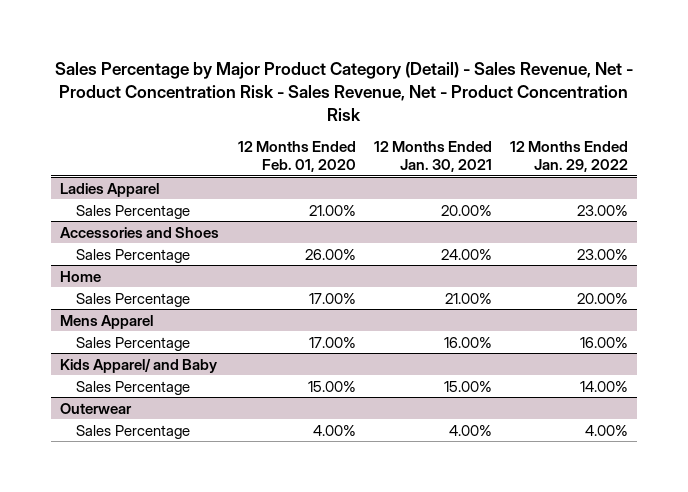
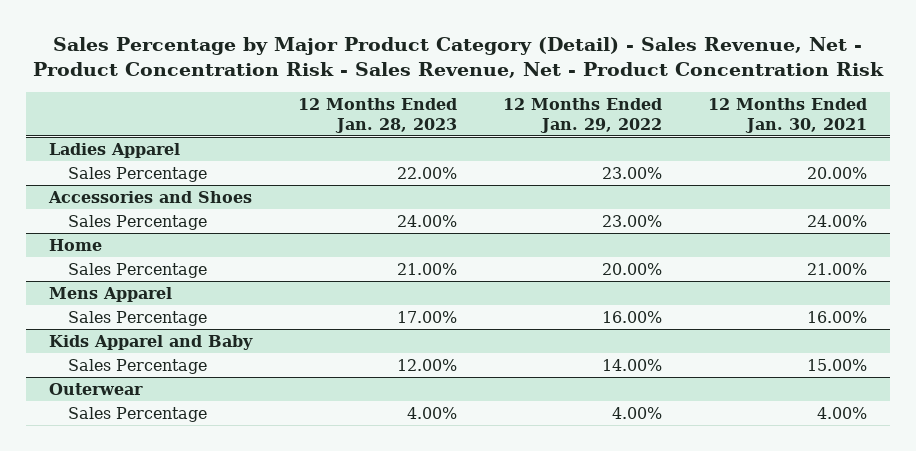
- | 12 Months Ended Feb. 01, 2020 | 12 Months Ended Jan. 30, 2021 | 12 Months Ended Jan. 29, 2022
+ | 12 Months Ended Jan. 28, 2023 | 12 Months Ended Jan. 29, 2022 | 12 Months Ended Jan. 30, 2021
- Kids Apparel/ and Baby
+ Kids Apparel and Baby

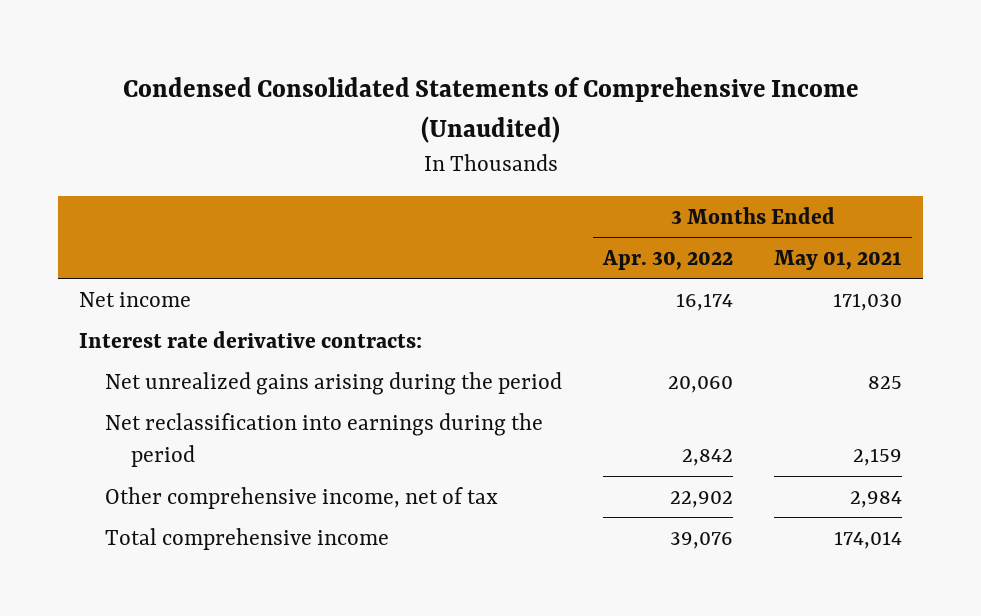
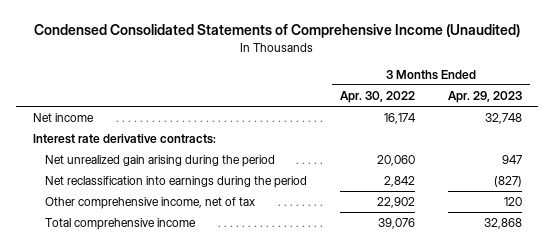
- | 3 Months Ended Apr. 30, 2022 | 3 Months Ended May 01, 2021
+ | 3 Months Ended Apr. 30, 2022 | 3 Months Ended Apr. 29, 2023
- Net unrealized gains arising during the period | 20,060 | 825
+ Net unrealized gain arising during the period | 20,060 | 947

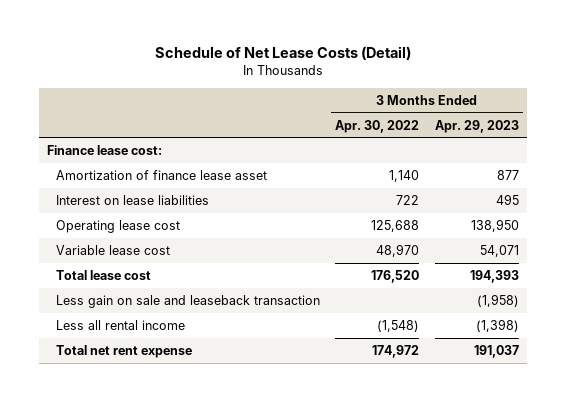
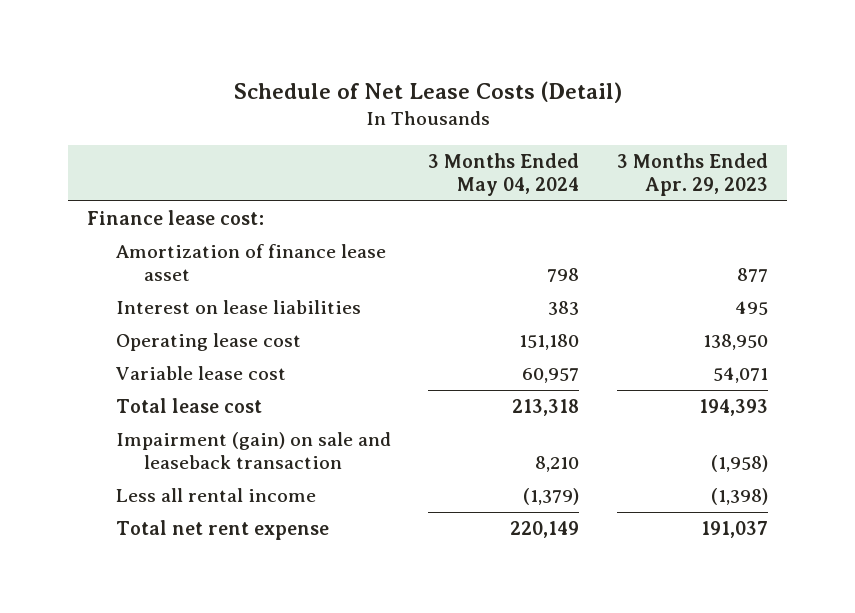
- | 3 Months Ended Apr. 30, 2022 | 3 Months Ended Apr. 29, 2023
+ | 3 Months Ended May 04, 2024 | 3 Months Ended Apr. 29, 2023
- Less gain on sale and leaseback transaction | | (1,958)
+ Impairment (gain) on sale and leaseback transaction | 8,210 | (1,958)

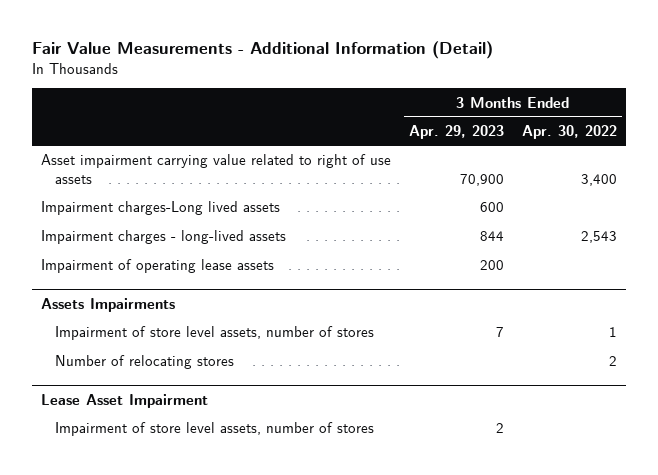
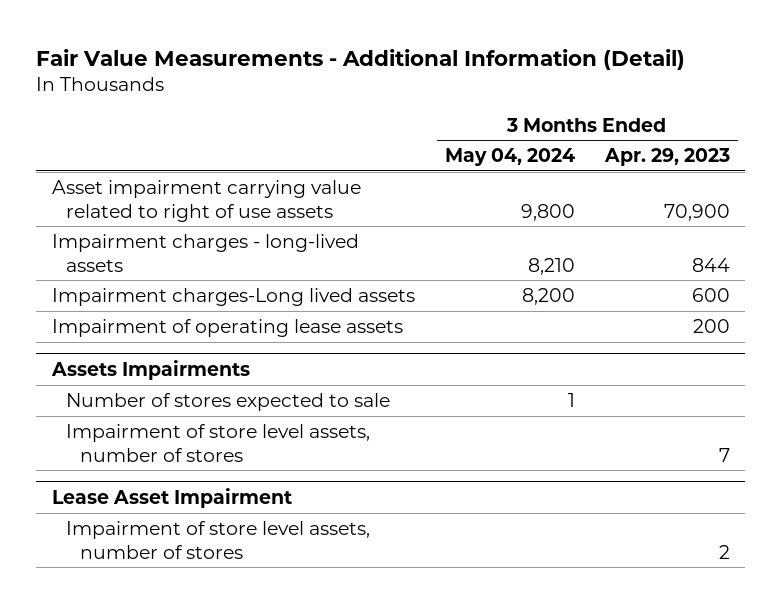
- | 3 Months Ended Apr. 29, 2023 | 3 Months Ended Apr. 30, 2022
+ | 3 Months Ended May 04, 2024 | 3 Months Ended Apr. 29, 2023
moved down: Impairment charges-Long lived assets | 8,200 | 600
@ Assets Impairments
+ Number of stores expected to sale | 1 |
- Number of relocating stores | | 2

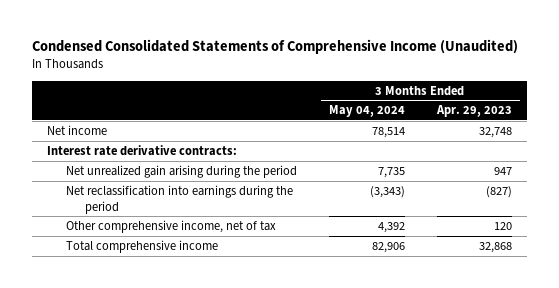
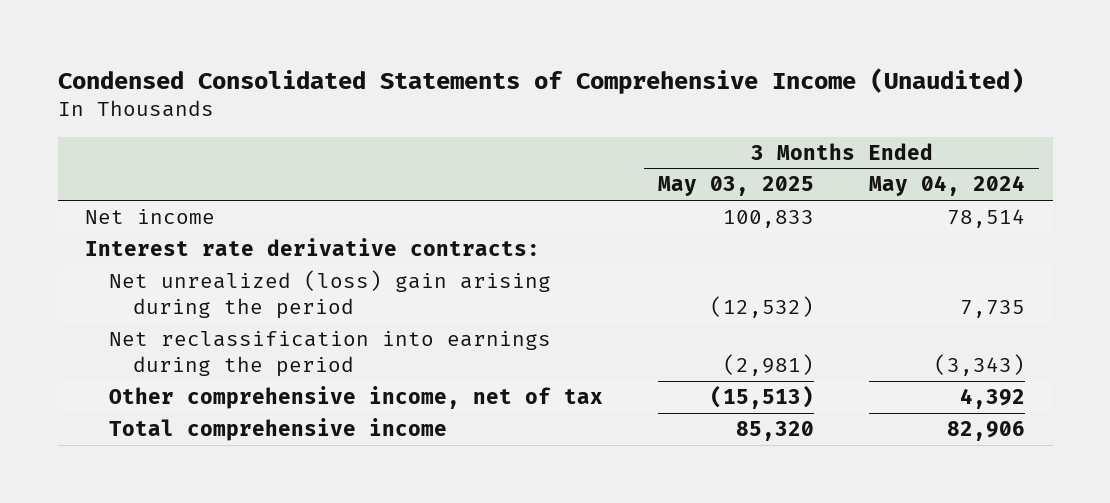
- | 3 Months Ended May 04, 2024 | 3 Months Ended Apr. 29, 2023
+ | 3 Months Ended May 03, 2025 | 3 Months Ended May 04, 2024
- Net unrealized gain arising during the period | 7,735 | 947
+ Net unrealized (loss) gain arising during the period | (12,532) | 7,735

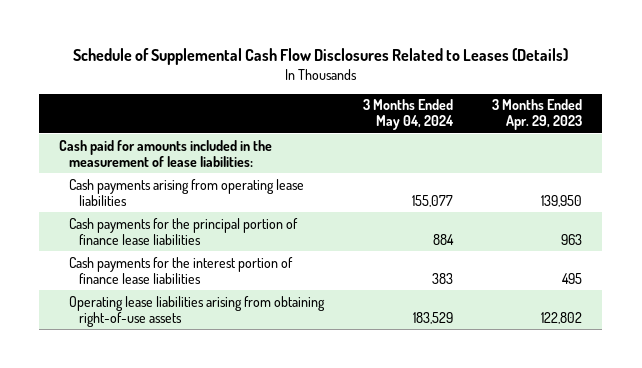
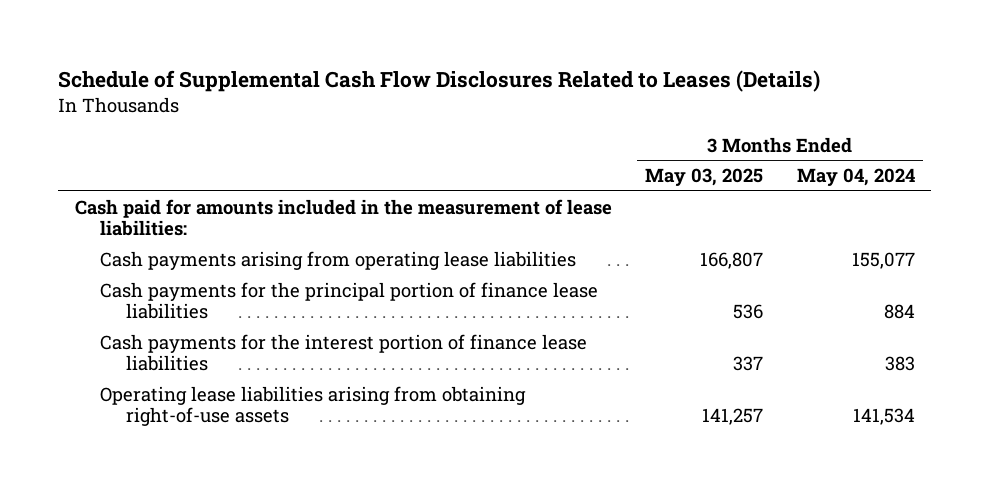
- | 3 Months Ended May 04, 2024 | 3 Months Ended Apr. 29, 2023
+ | 3 Months Ended May 03, 2025 | 3 Months Ended May 04, 2024
- Operating lease liabilities arising from obtaining right-of-use assets | 183,529 | 122,802
+ Operating lease liabilities arising from obtaining right-of-use assets | 141,257 | 141,534

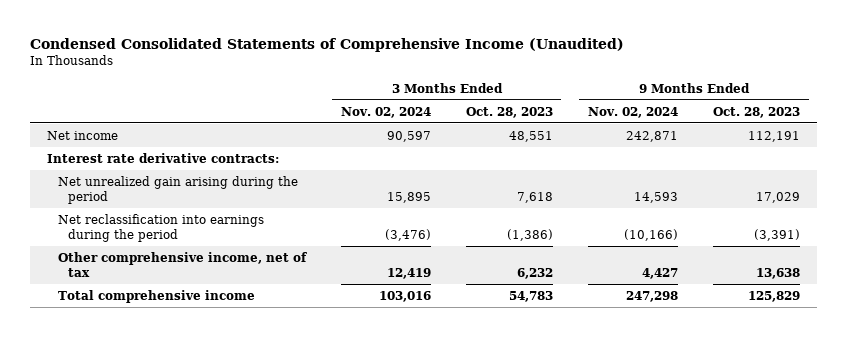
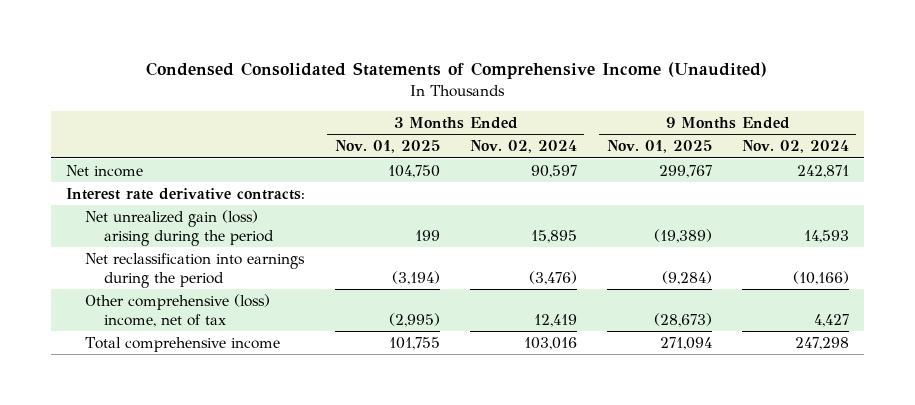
- | 3 Months Ended Nov. 02, 2024 | 3 Months Ended Oct. 28, 2023 | 9 Months Ended Nov. 02, 2024 | 9 Months Ended Oct. 28, 2023
+ | 3 Months Ended Nov. 01, 2025 | 3 Months Ended Nov. 02, 2024 | 9 Months Ended Nov. 01, 2025 | 9 Months Ended Nov. 02, 2024
- Net unrealized gain arising during the period | 15,895 | 7,618 | 14,593 | 17,029
+ Net unrealized gain (loss) arising during the period | 199 | 15,895 | (19,389) | 14,593
- Other comprehensive income, net of tax | 12,419 | 6,232 | 4,427 | 13,638
+ Other comprehensive (loss) income, net of tax | (2,995) | 12,419 | (28,673) | 4,427

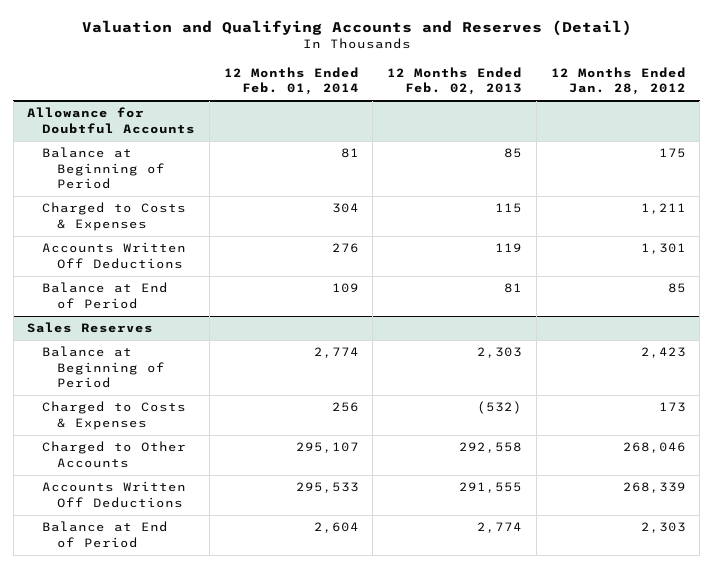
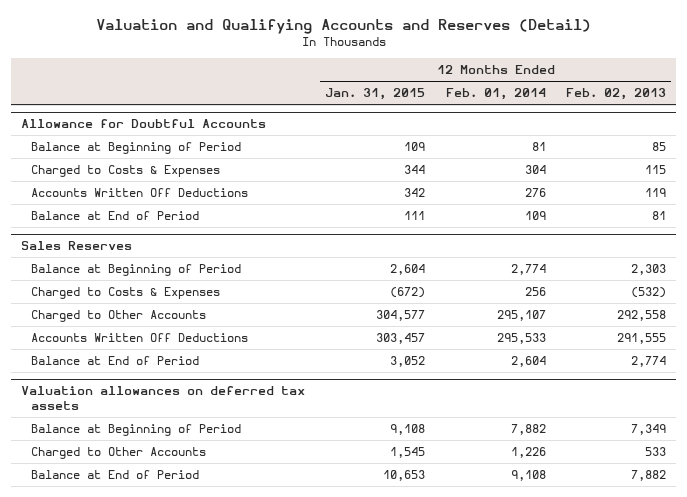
- | 12 Months Ended Feb. 01, 2014 | 12 Months Ended Feb. 02, 2013 | 12 Months Ended Jan. 28, 2012
+ | 12 Months Ended Jan. 31, 2015 | 12 Months Ended Feb. 01, 2014 | 12 Months Ended Feb. 02, 2013
+ Valuation allowances on deferred tax assets
+ Balance at Beginning of Period | 9,108 | 7,882 | 7,349
+ Charged to Other Accounts | 1,545 | 1,226 | 533
+ Balance at End of Period | 10,653 | 9,108 | 7,882

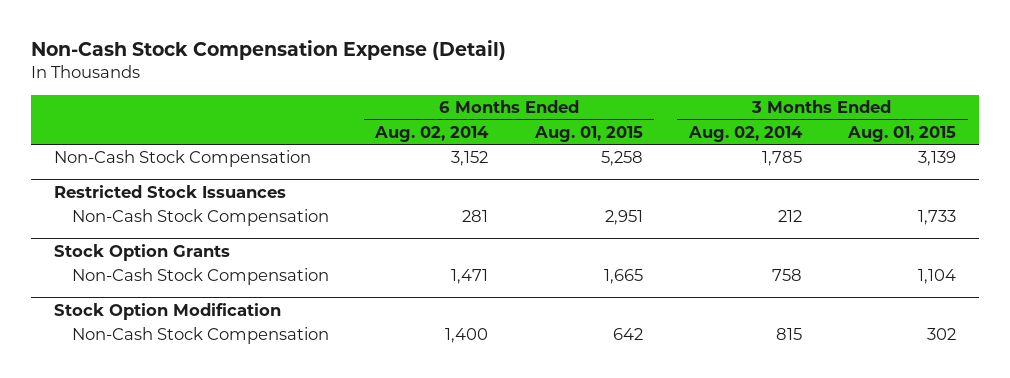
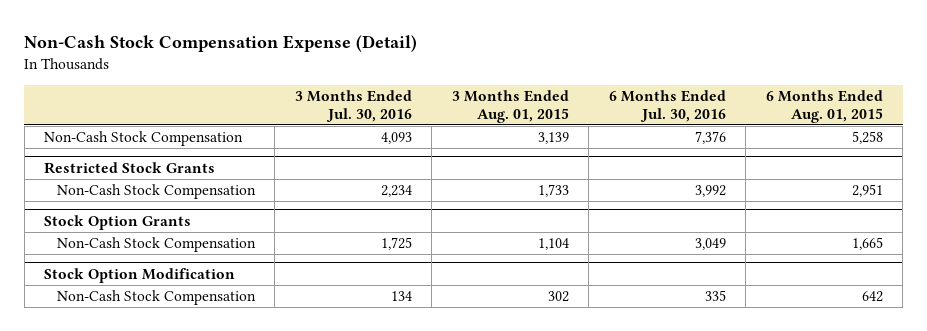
- | 6 Months Ended Aug. 02, 2014 | 6 Months Ended Aug. 01, 2015 | 3 Months Ended Aug. 02, 2014 | 3 Months Ended Aug. 01, 2015
+ | 3 Months Ended Jul. 30, 2016 | 3 Months Ended Aug. 01, 2015 | 6 Months Ended Jul. 30, 2016 | 6 Months Ended Aug. 01, 2015
- Restricted Stock Issuances
+ Restricted Stock Grants

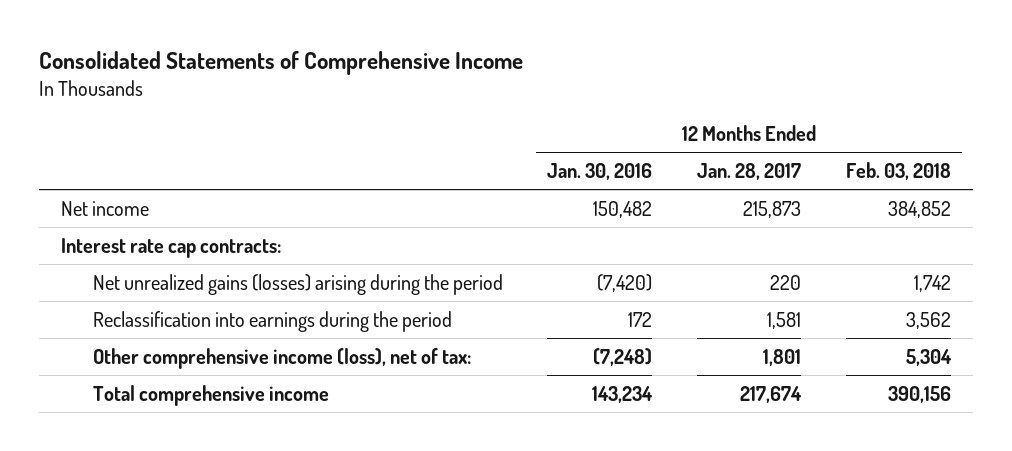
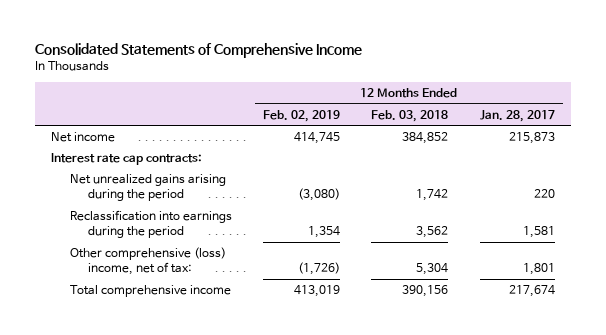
- | 12 Months Ended Jan. 30, 2016 | 12 Months Ended Jan. 28, 2017 | 12 Months Ended Feb. 03, 2018
+ | 12 Months Ended Feb. 02, 2019 | 12 Months Ended Feb. 03, 2018 | 12 Months Ended Jan. 28, 2017
- Net unrealized gains (losses) arising during the period | (7,420) | 220 | 1,742
+ Net unrealized gains arising during the period | (3,080) | 1,742 | 220
- Other comprehensive income (loss), net of tax: | (7,248) | 1,801 | 5,304
+ Other comprehensive (loss) income, net of tax: | (1,726) | 5,304 | 1,801

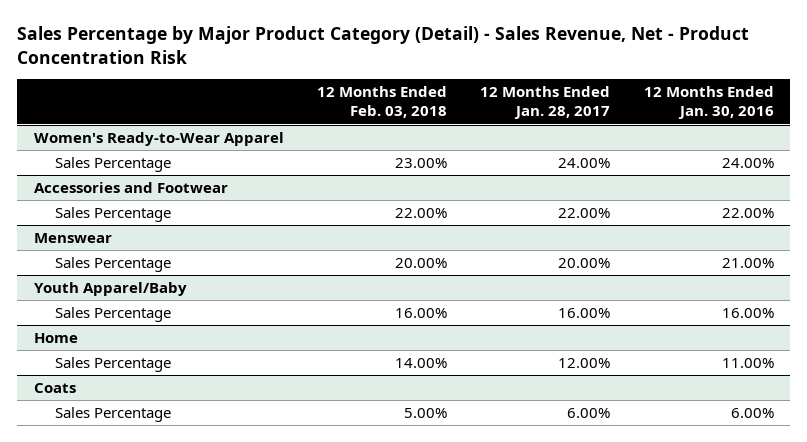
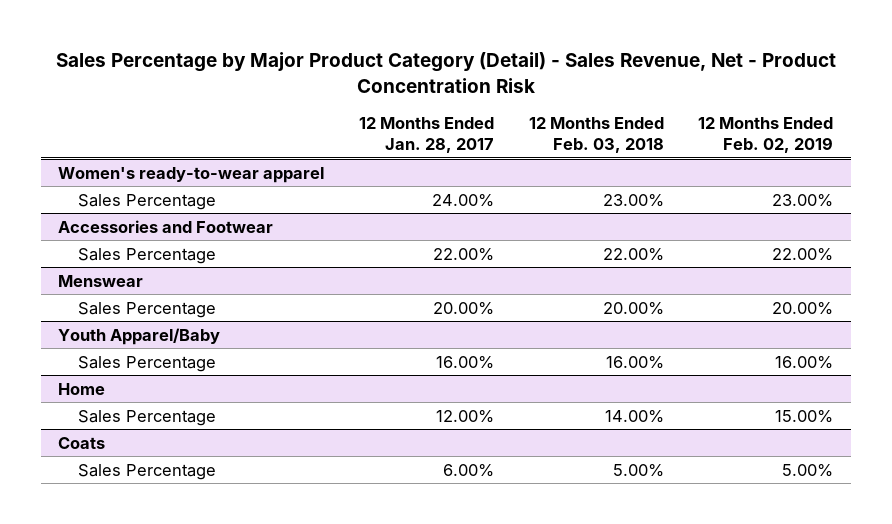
- | 12 Months Ended Feb. 03, 2018 | 12 Months Ended Jan. 28, 2017 | 12 Months Ended Jan. 30, 2016
+ | 12 Months Ended Jan. 28, 2017 | 12 Months Ended Feb. 03, 2018 | 12 Months Ended Feb. 02, 2019
- Women's Ready-to-Wear Apparel
+ Women's ready-to-wear apparel

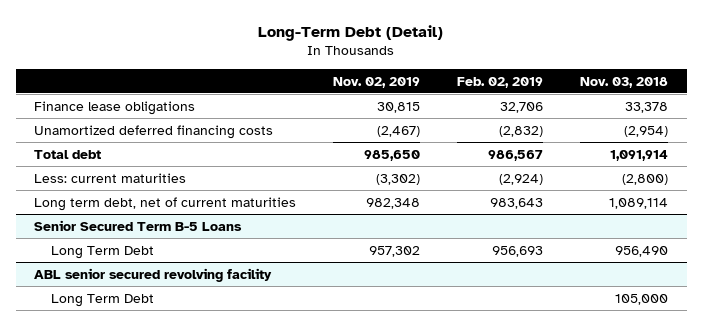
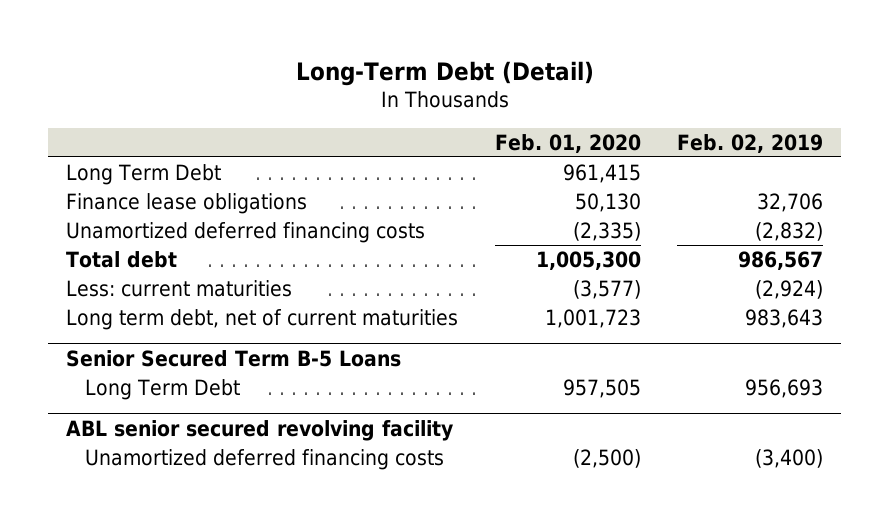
- | Nov. 02, 2019 | Feb. 02, 2019 | Nov. 03, 2018
+ | Feb. 01, 2020 | Feb. 02, 2019
+ Long Term Debt | 961,415 |
@ ABL senior secured revolving facility
- Long Term Debt | | | 105,000
+ Unamortized deferred financing costs | (2,500) | (3,400)

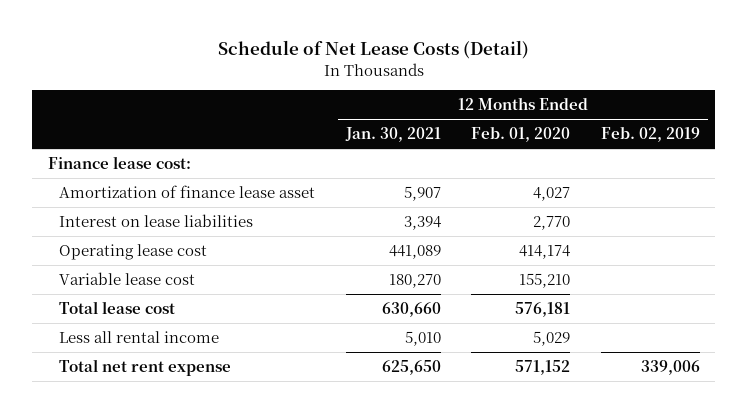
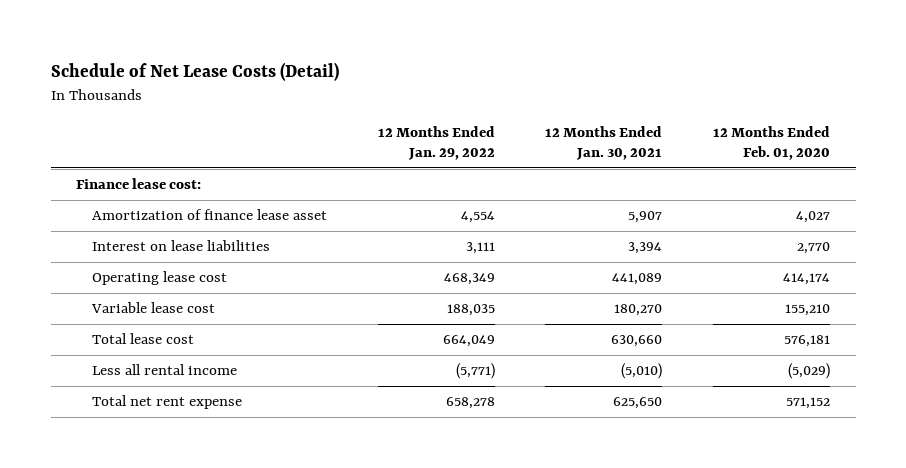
- | 12 Months Ended Jan. 30, 2021 | 12 Months Ended Feb. 01, 2020 | 12 Months Ended Feb. 02, 2019
+ | 12 Months Ended Jan. 29, 2022 | 12 Months Ended Jan. 30, 2021 | 12 Months Ended Feb. 01, 2020
- Less all rental income | 5,010 | 5,029 |
+ Less all rental income | (5,771) | (5,010) | (5,029)

